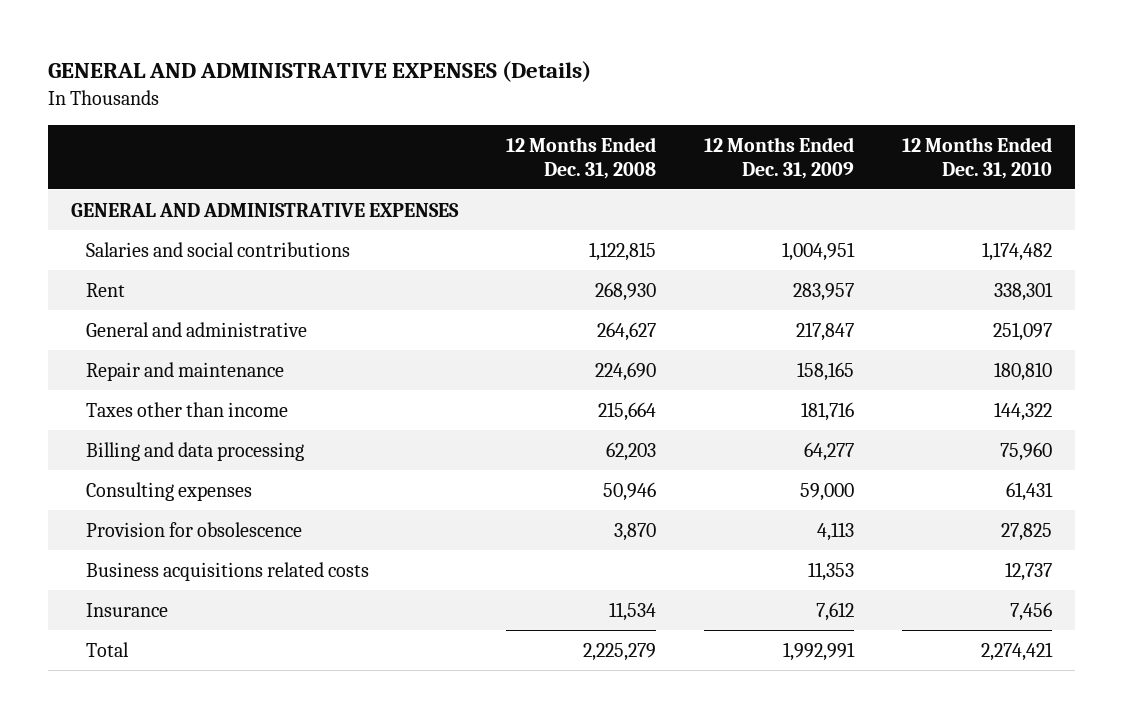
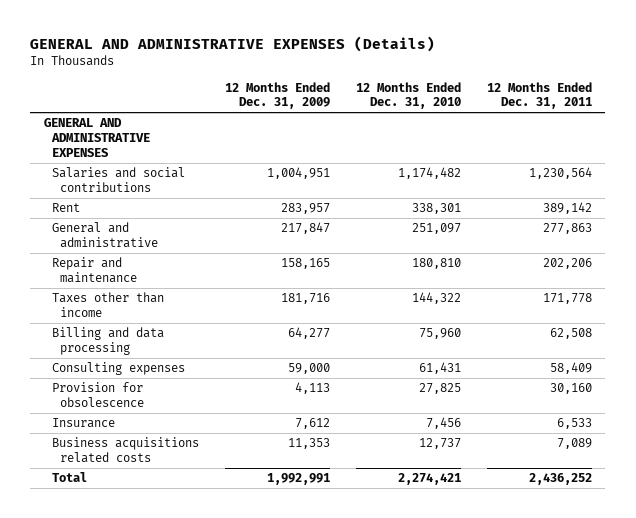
- | 12 Months Ended Dec. 31, 2008 | 12 Months Ended Dec. 31, 2009 | 12 Months Ended Dec. 31, 2010
+ | 12 Months Ended Dec. 31, 2009 | 12 Months Ended Dec. 31, 2010 | 12 Months Ended Dec. 31, 2011
moved down: Business acquisitions related costs | 11,353 | 12,737 | 7,089

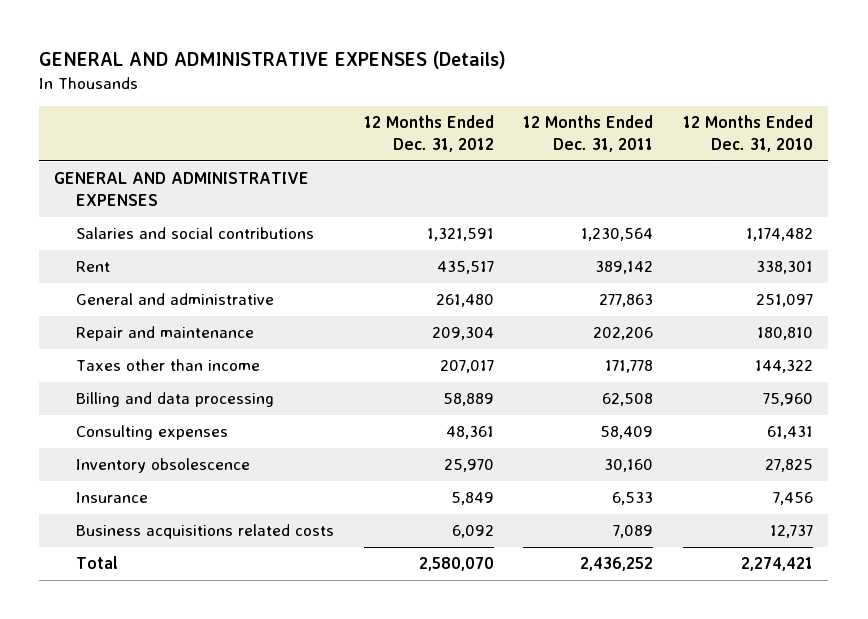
- | 12 Months Ended Dec. 31, 2009 | 12 Months Ended Dec. 31, 2010 | 12 Months Ended Dec. 31, 2011
+ | 12 Months Ended Dec. 31, 2012 | 12 Months Ended Dec. 31, 2011 | 12 Months Ended Dec. 31, 2010
- Provision for obsolescence | 4,113 | 27,825 | 30,160
+ Inventory obsolescence | 25,970 | 30,160 | 27,825

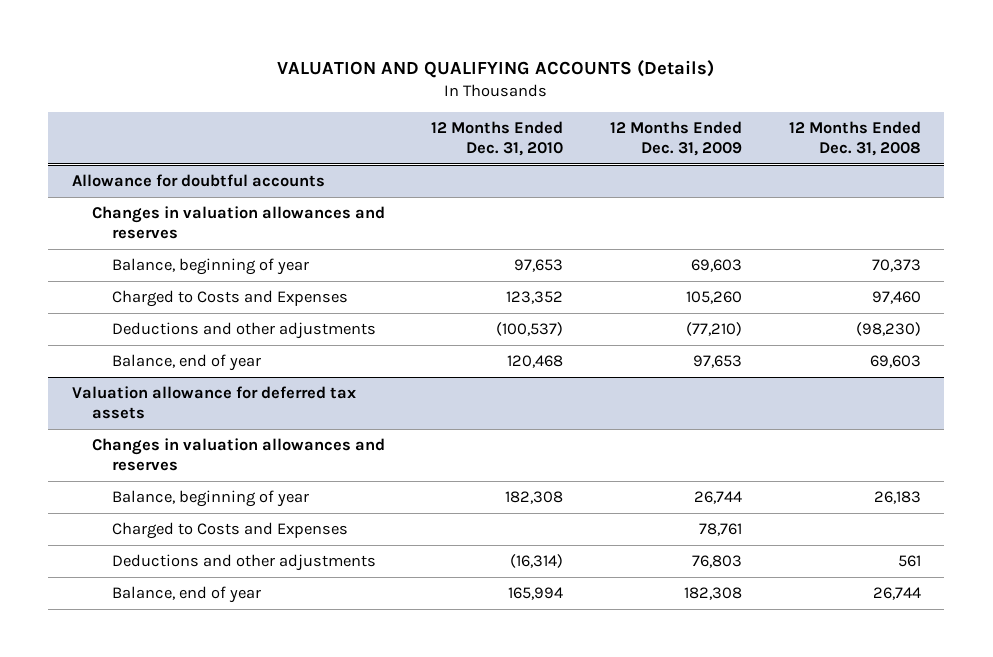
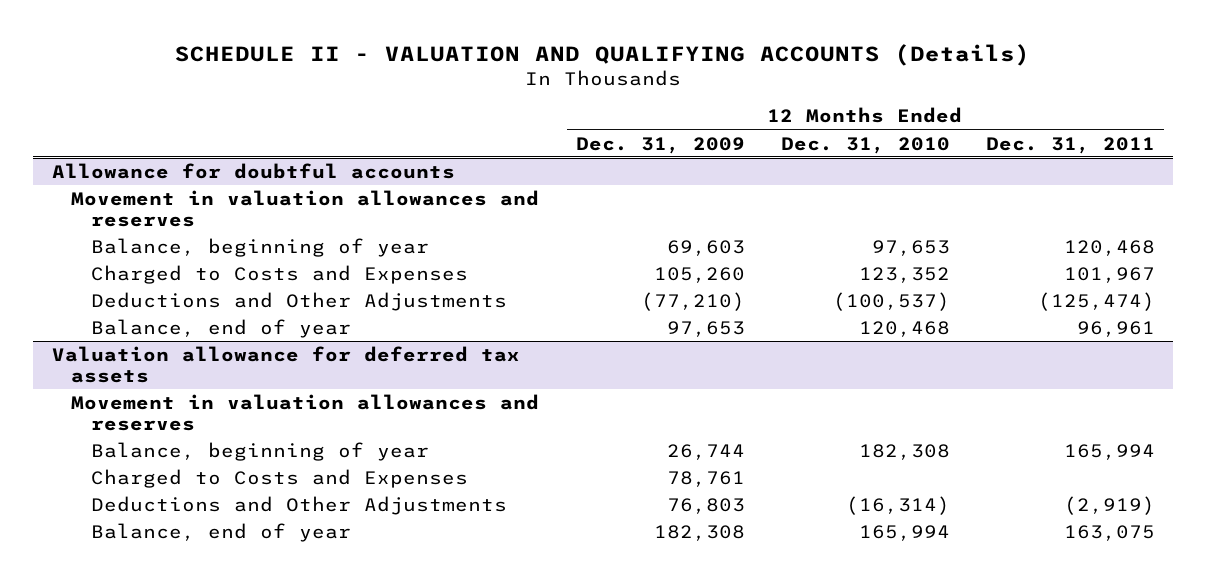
- VALUATION AND QUALIFYING ACCOUNTS (Details)
+ SCHEDULE II - VALUATION AND QUALIFYING ACCOUNTS (Details)
- | 12 Months Ended Dec. 31, 2010 | 12 Months Ended Dec. 31, 2009 | 12 Months Ended Dec. 31, 2008
+ | 12 Months Ended Dec. 31, 2009 | 12 Months Ended Dec. 31, 2010 | 12 Months Ended Dec. 31, 2011
@ Allowance for doubtful accounts
- Changes in valuation allowances and reserves
+ Movement in valuation allowances and reserves
- Deductions and other adjustments | (100,537) | (77,210) | (98,230)
+ Deductions and Other Adjustments | (77,210) | (100,537) | (125,474)
@ Valuation allowance for deferred tax assets
- Changes in valuation allowances and reserves
+ Movement in valuation allowances and reserves
- Deductions and other adjustments | (16,314) | 76,803 | 561
+ Deductions and Other Adjustments | 76,803 | (16,314) | (2,919)

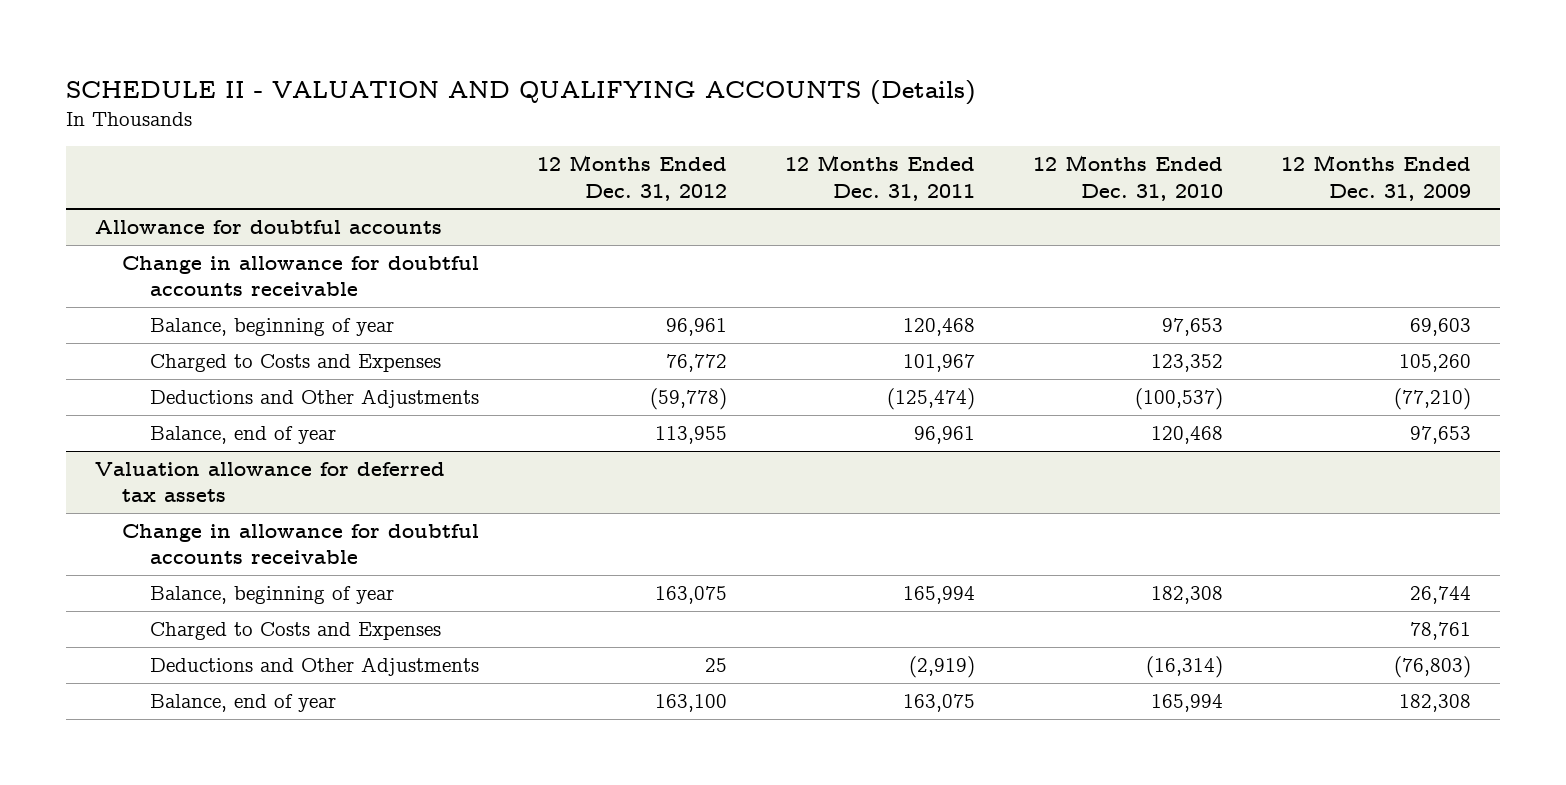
- | 12 Months Ended Dec. 31, 2009 | 12 Months Ended Dec. 31, 2010 | 12 Months Ended Dec. 31, 2011
+ | 12 Months Ended Dec. 31, 2012 | 12 Months Ended Dec. 31, 2011 | 12 Months Ended Dec. 31, 2010 | 12 Months Ended Dec. 31, 2009
@ Allowance for doubtful accounts
- Movement in valuation allowances and reserves
+ Change in allowance for doubtful accounts receivable
@ Valuation allowance for deferred tax assets
- Movement in valuation allowances and reserves
+ Change in allowance for doubtful accounts receivable
- Deductions and Other Adjustments | 76,803 | (16,314) | (2,919)
+ Deductions and Other Adjustments | 25 | (2,919) | (16,314) | (76,803)

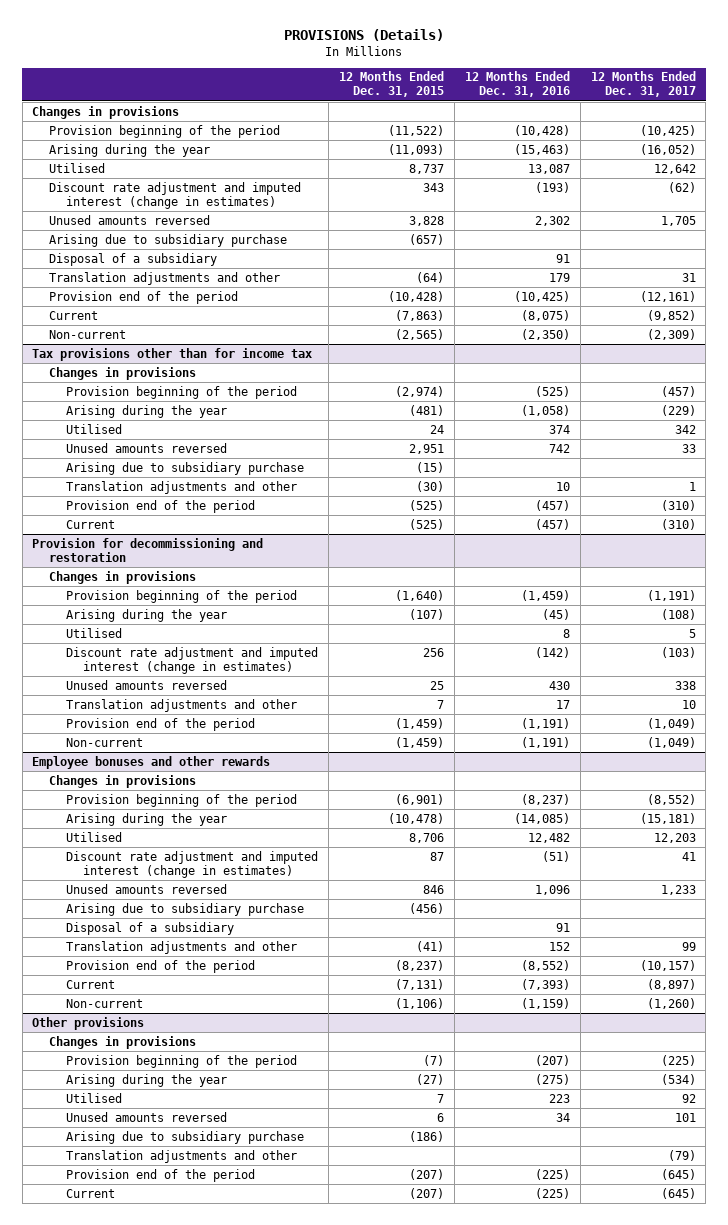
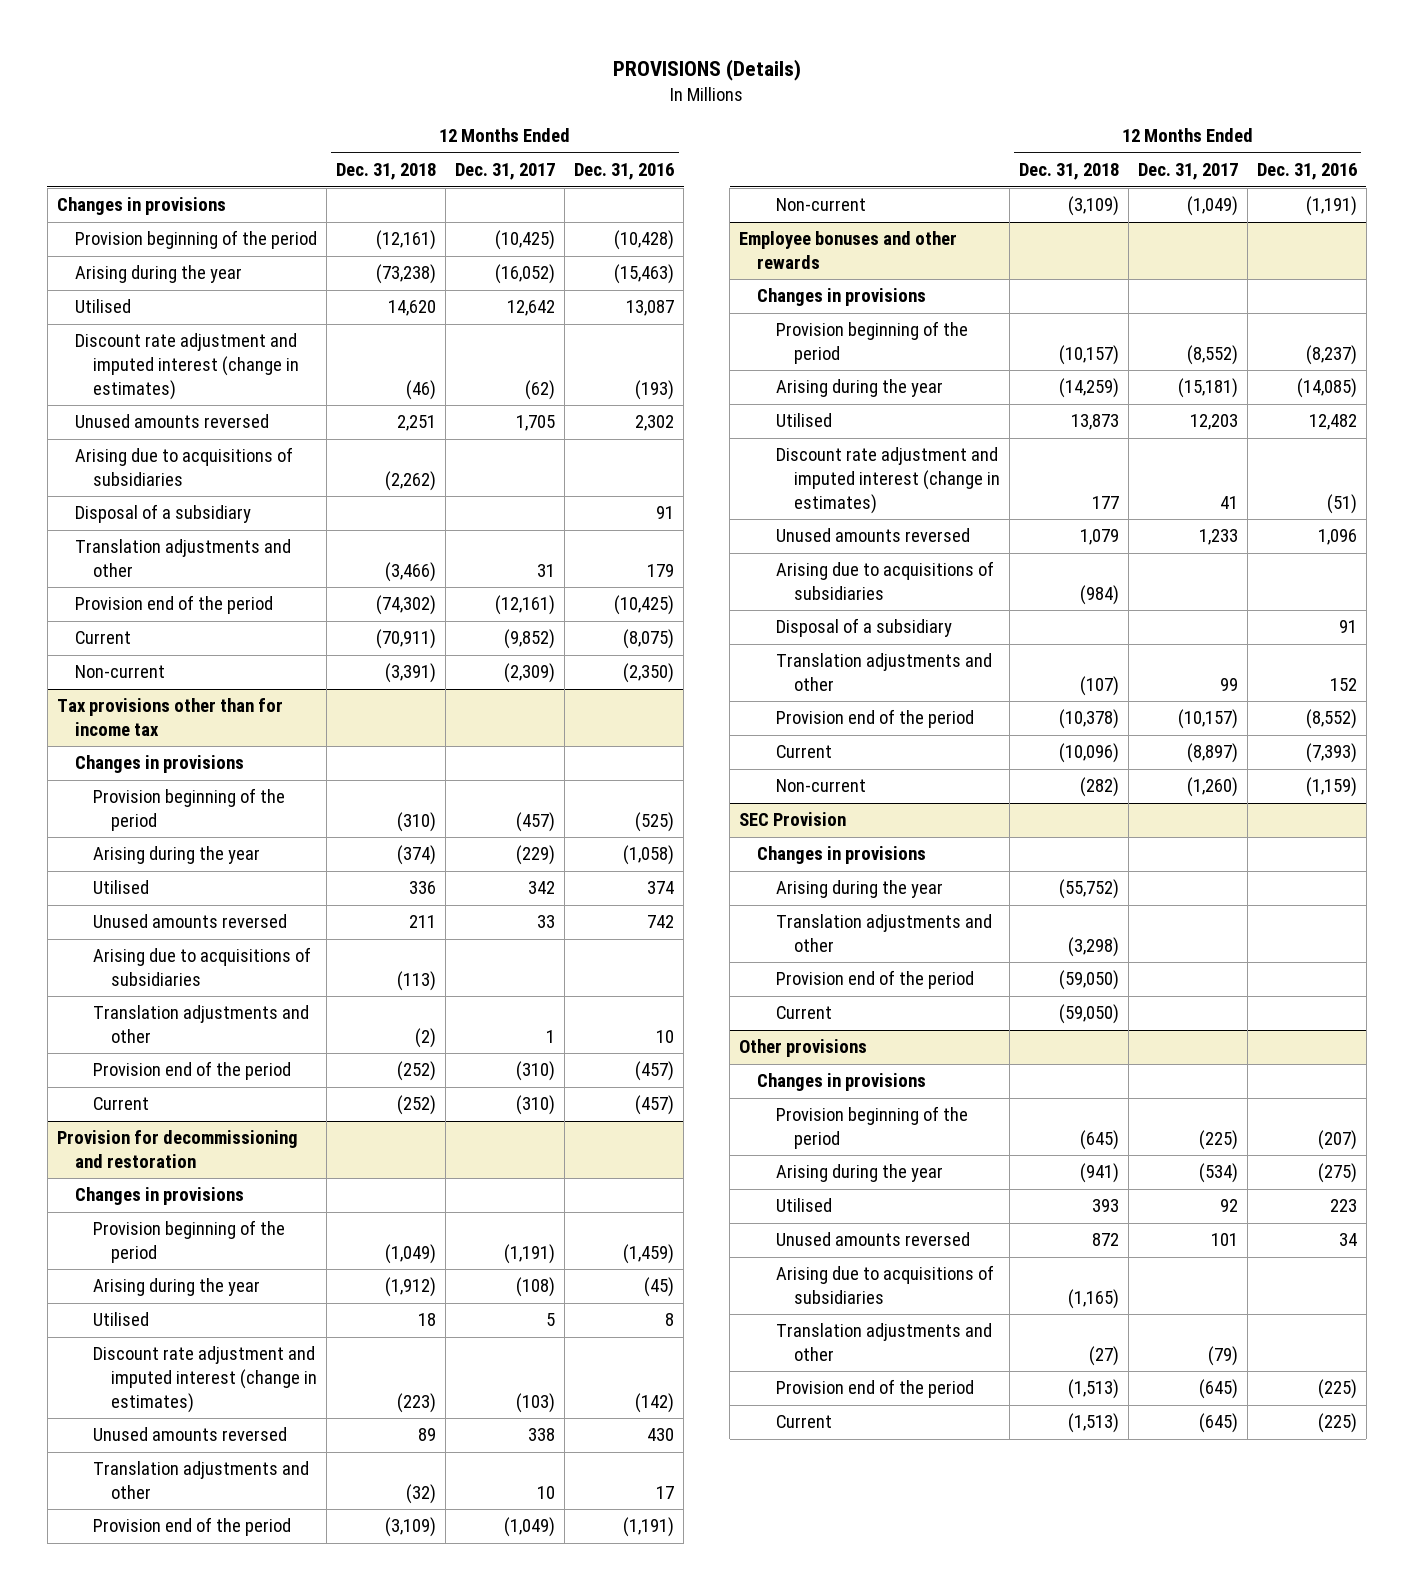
- | 12 Months Ended Dec. 31, 2015 | 12 Months Ended Dec. 31, 2016 | 12 Months Ended Dec. 31, 2017
+ | 12 Months Ended Dec. 31, 2018 | 12 Months Ended Dec. 31, 2017 | 12 Months Ended Dec. 31, 2016
- Arising due to subsidiary purchase | (657) | |
+ Arising due to acquisitions of subsidiaries | (2,262) | |
@ Tax provisions other than for income tax
- Arising due to subsidiary purchase | (15) | |
+ Arising due to acquisitions of subsidiaries | (113) | |
@ Employee bonuses and other rewards
- Arising due to subsidiary purchase | (456) | |
+ Arising due to acquisitions of subsidiaries | (984) | |
+ SEC Provision
+ Changes in provisions
+ Arising during the year | (55,752) | |
+ Translation adjustments and other | (3,298) | |
+ Provision end of the period | (59,050) | |
+ Current | (59,050) | |
@ Other provisions
- Arising due to subsidiary purchase | (186) | |
+ Arising due to acquisitions of subsidiaries | (1,165) | |

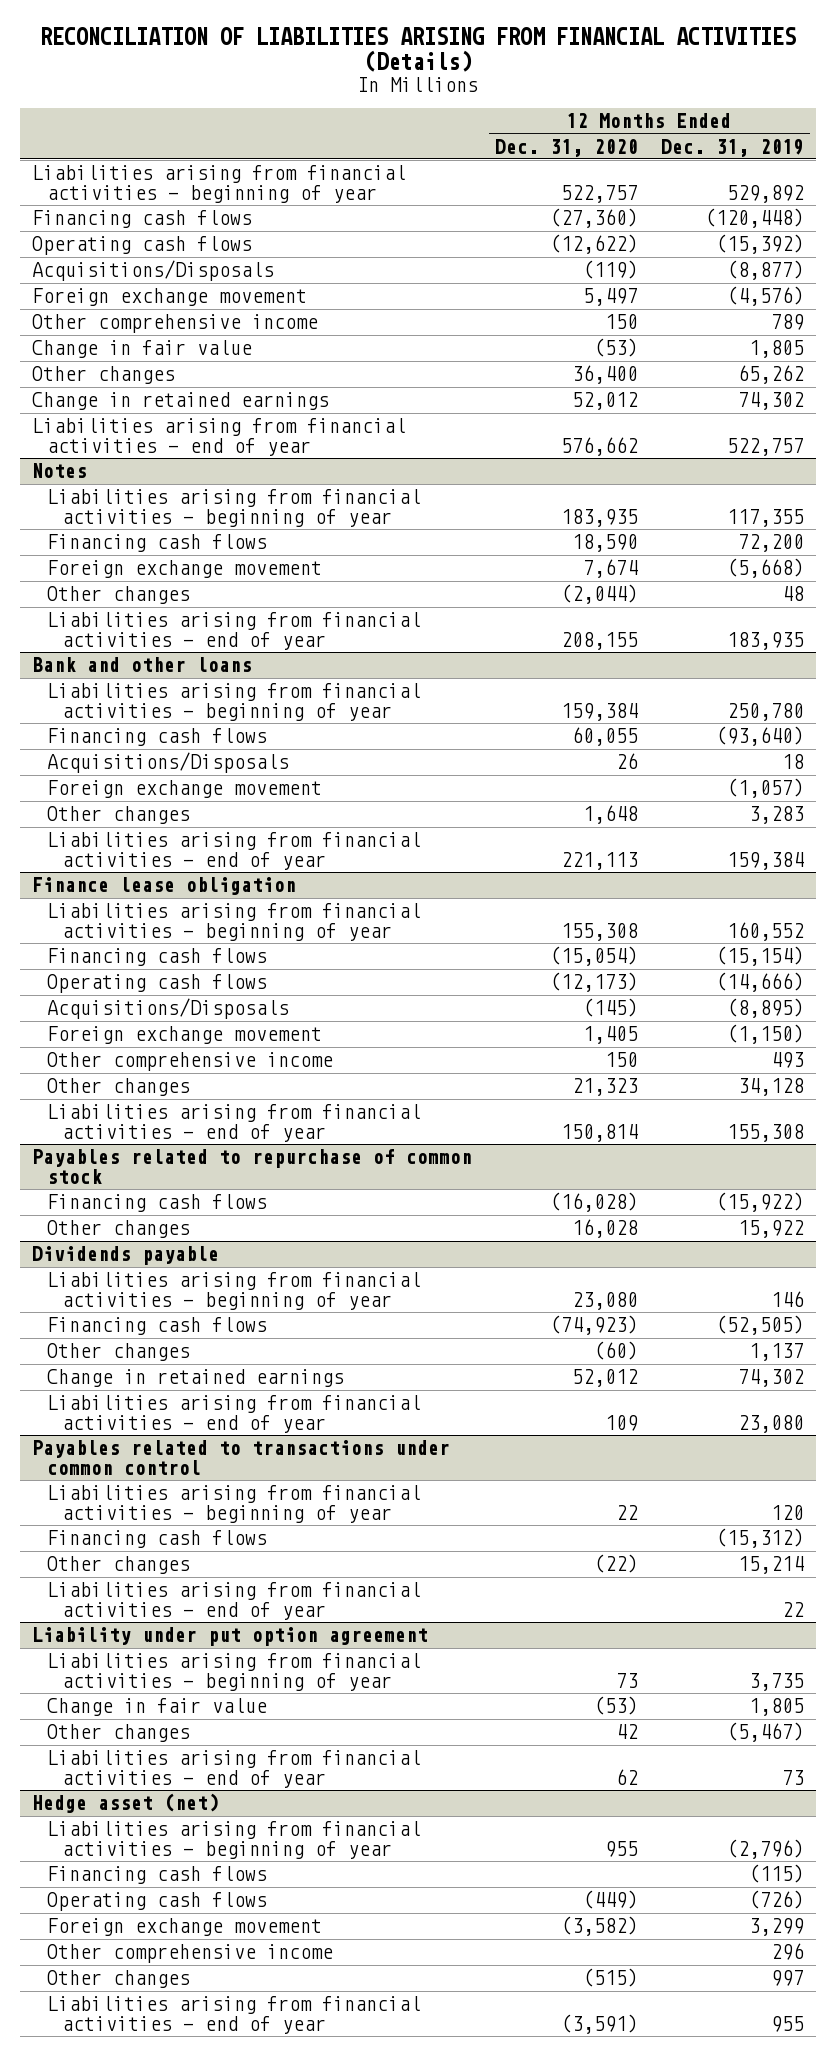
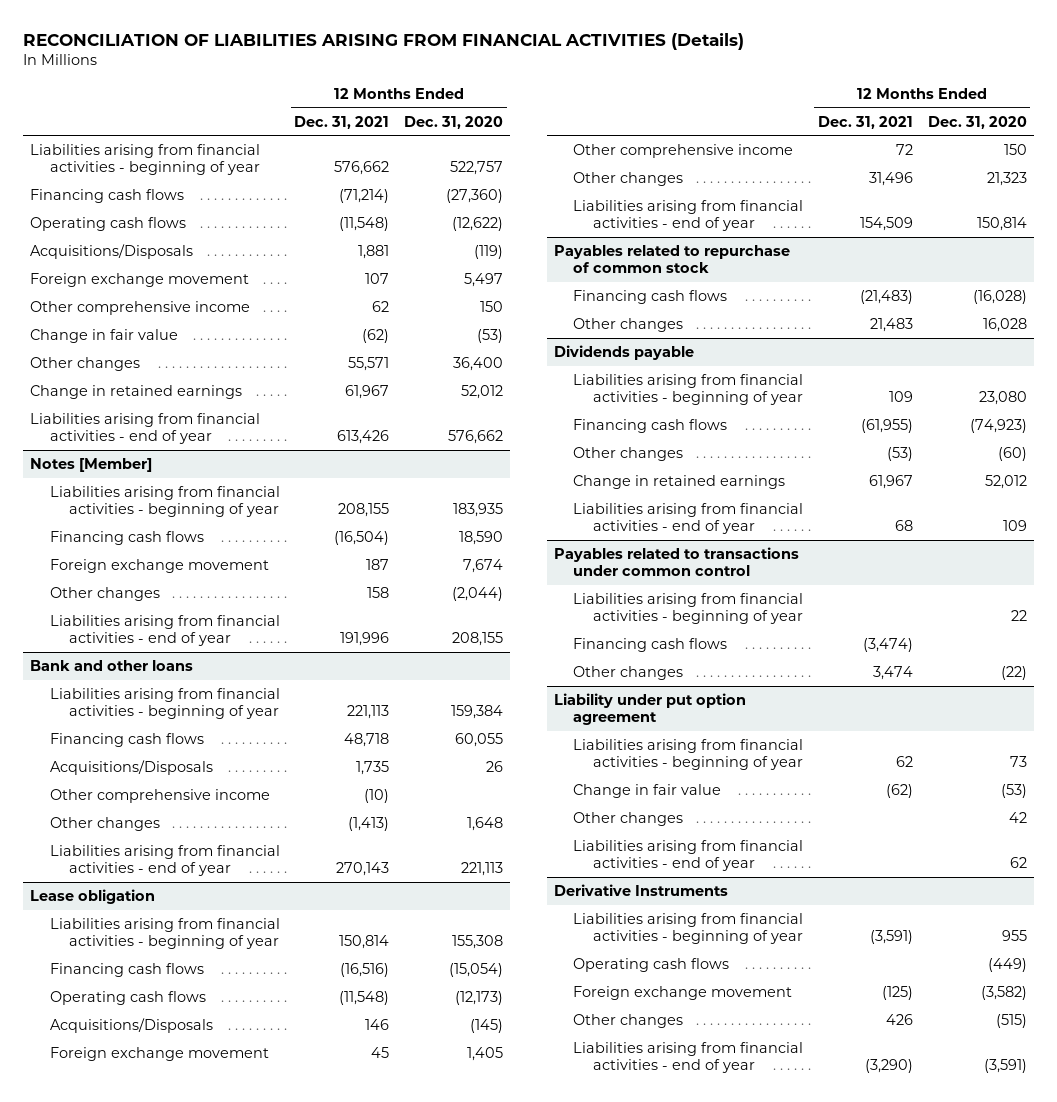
- | 12 Months Ended Dec. 31, 2020 | 12 Months Ended Dec. 31, 2019
+ | 12 Months Ended Dec. 31, 2021 | 12 Months Ended Dec. 31, 2020
- Notes
+ Notes [Member]
@ Bank and other loans
- Foreign exchange movement | | (1,057)
+ Other comprehensive income | (10) |
- Finance lease obligation
+ Lease obligation
@ Payables related to transactions under common control
- Liabilities arising from financial activities - end of year | | 22
- Hedge asset (net)
+ Derivative Instruments
- Financing cash flows | | (115)
- Other comprehensive income | | 296

